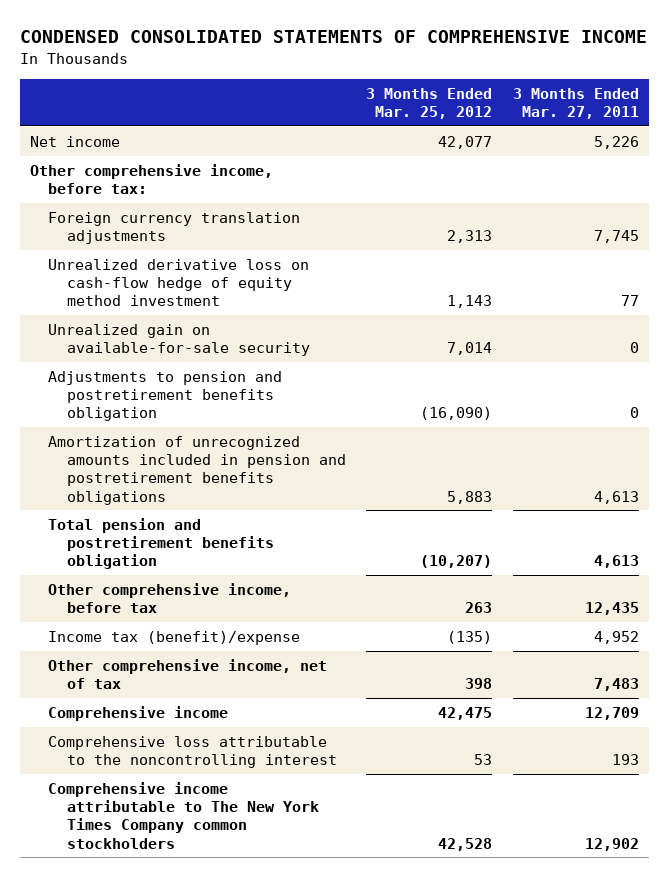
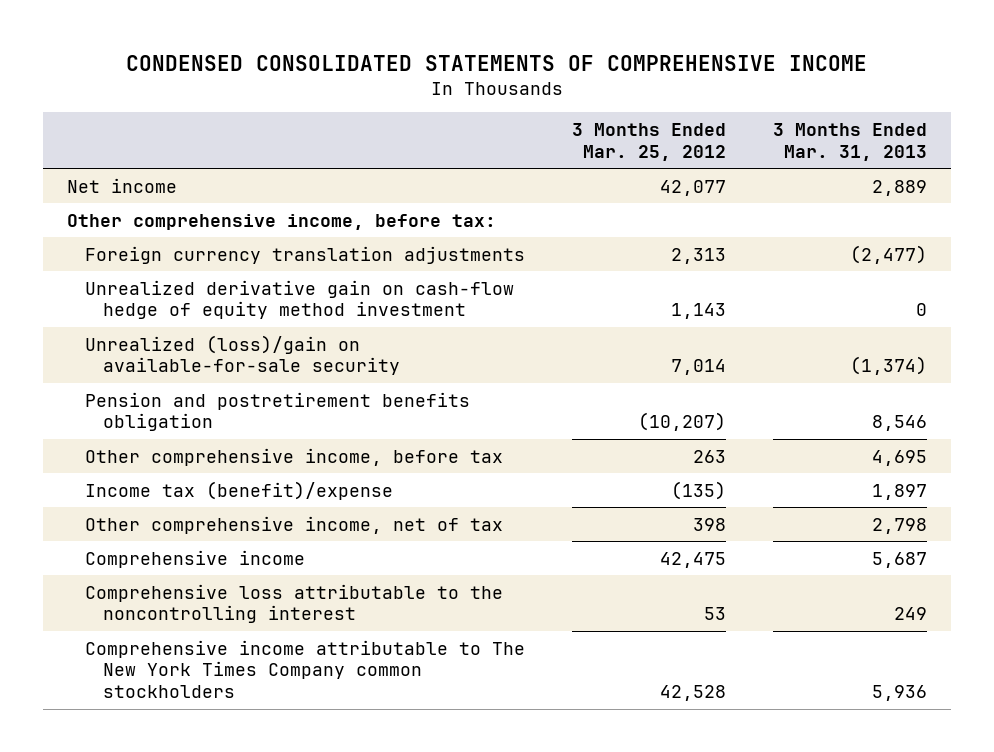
- | 3 Months Ended Mar. 25, 2012 | 3 Months Ended Mar. 27, 2011
+ | 3 Months Ended Mar. 25, 2012 | 3 Months Ended Mar. 31, 2013
- Unrealized derivative loss on cash-flow hedge of equity method investment | 1,143 | 77
- Unrealized gain on available-for-sale security | 7,014 | 0
- Adjustments to pension and postretirement benefits obligation | (16,090) | 0
- Amortization of unrecognized amounts included in pension and postretirement benefits obligations | 5,883 | 4,613
- Total pension and postretirement benefits obligation | (10,207) | 4,613
+ Unrealized derivative gain on cash-flow hedge of equity method investment | 1,143 | 0
+ Unrealized (loss)/gain on available-for-sale security | 7,014 | (1,374)
+ Pension and postretirement benefits obligation | (10,207) | 8,546

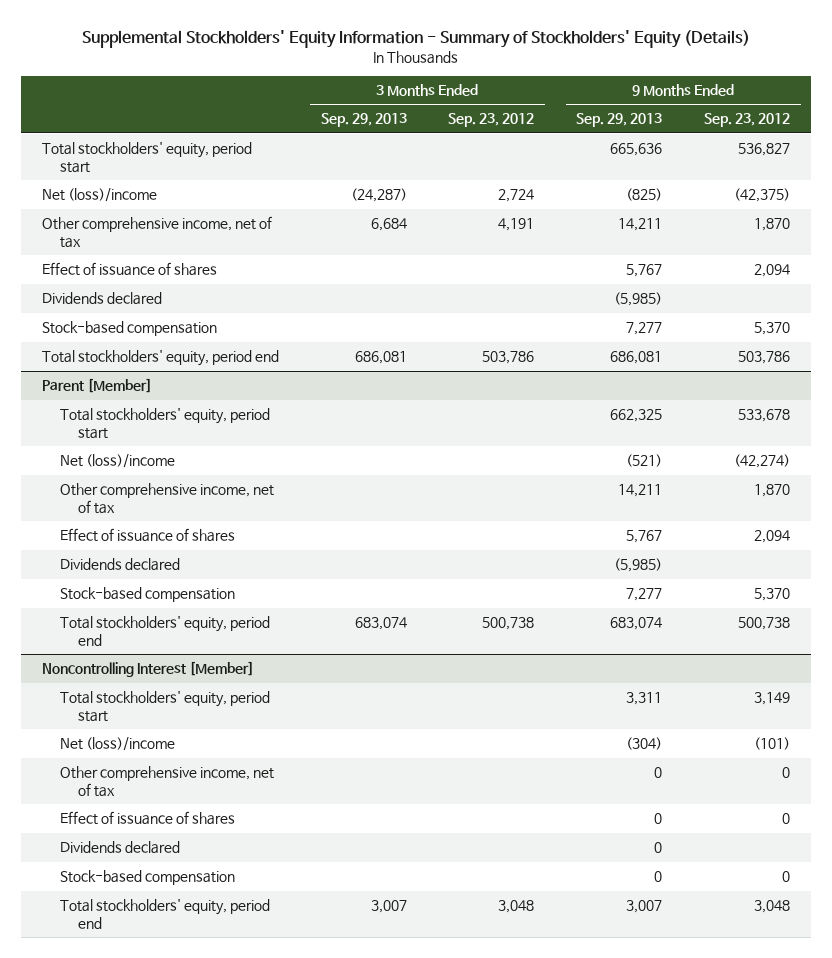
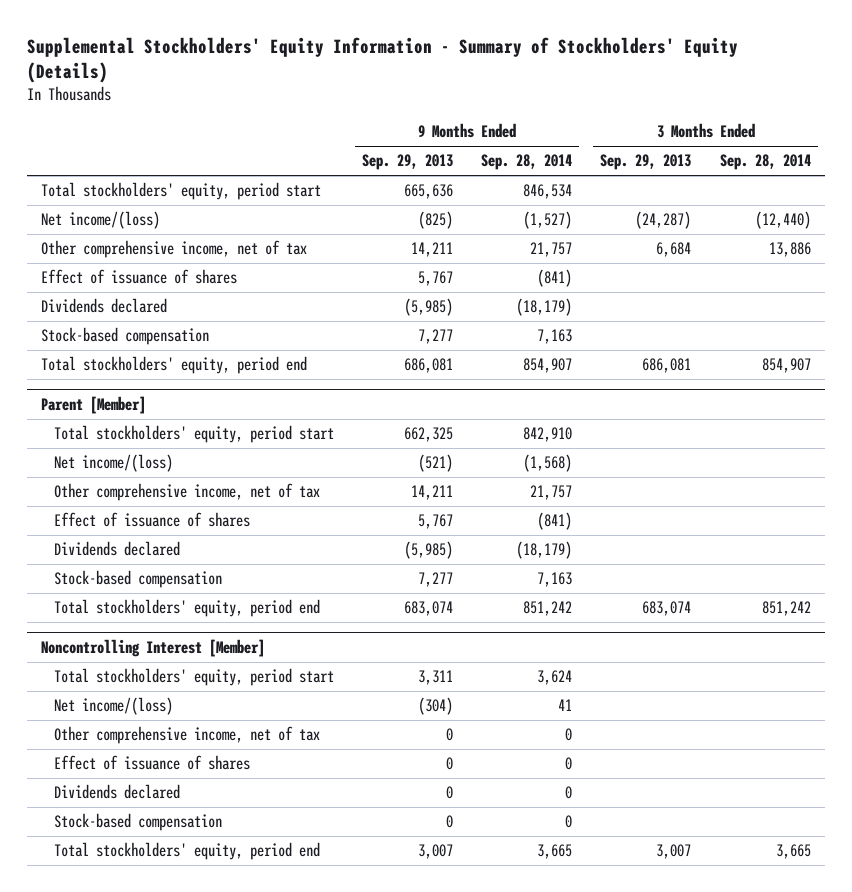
- | 3 Months Ended Sep. 29, 2013 | 3 Months Ended Sep. 23, 2012 | 9 Months Ended Sep. 29, 2013 | 9 Months Ended Sep. 23, 2012
+ | 9 Months Ended Sep. 29, 2013 | 9 Months Ended Sep. 28, 2014 | 3 Months Ended Sep. 29, 2013 | 3 Months Ended Sep. 28, 2014
- Net (loss)/income | (24,287) | 2,724 | (825) | (42,375)
+ Net income/(loss) | (825) | (1,527) | (24,287) | (12,440)
@ Parent [Member]
- Net (loss)/income | | | (521) | (42,274)
+ Net income/(loss) | (521) | (1,568) | |
@ Noncontrolling Interest [Member]
- Net (loss)/income | | | (304) | (101)
+ Net income/(loss) | (304) | 41 | |

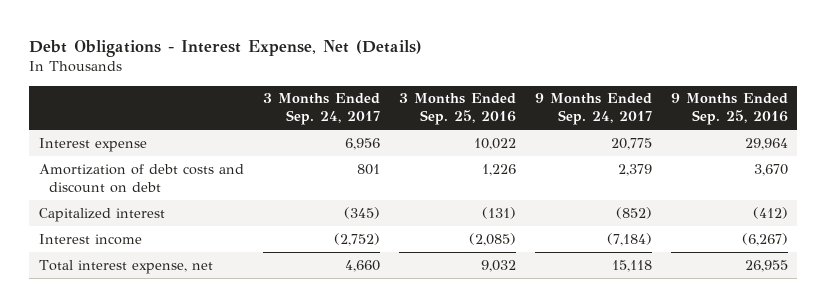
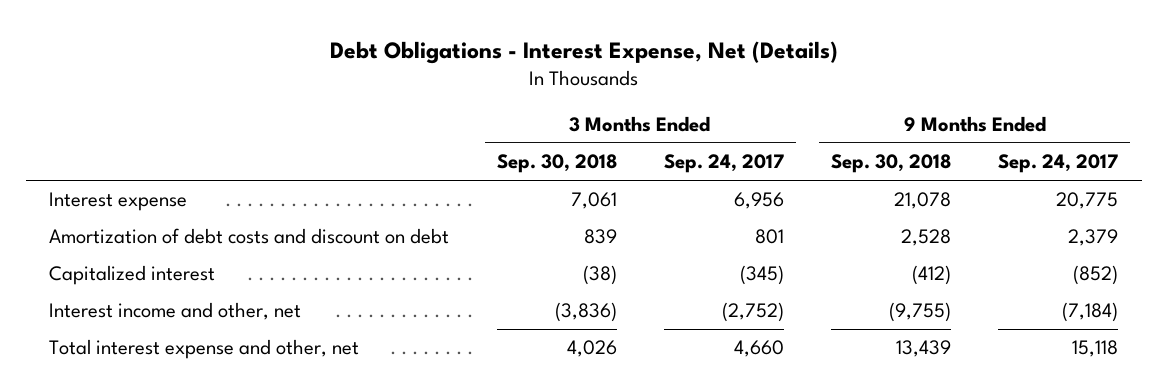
- | 3 Months Ended Sep. 24, 2017 | 3 Months Ended Sep. 25, 2016 | 9 Months Ended Sep. 24, 2017 | 9 Months Ended Sep. 25, 2016
+ | 3 Months Ended Sep. 30, 2018 | 3 Months Ended Sep. 24, 2017 | 9 Months Ended Sep. 30, 2018 | 9 Months Ended Sep. 24, 2017
- Interest income | (2,752) | (2,085) | (7,184) | (6,267)
- Total interest expense, net | 4,660 | 9,032 | 15,118 | 26,955
+ Interest income and other, net | (3,836) | (2,752) | (9,755) | (7,184)
+ Total interest expense and other, net | 4,026 | 4,660 | 13,439 | 15,118

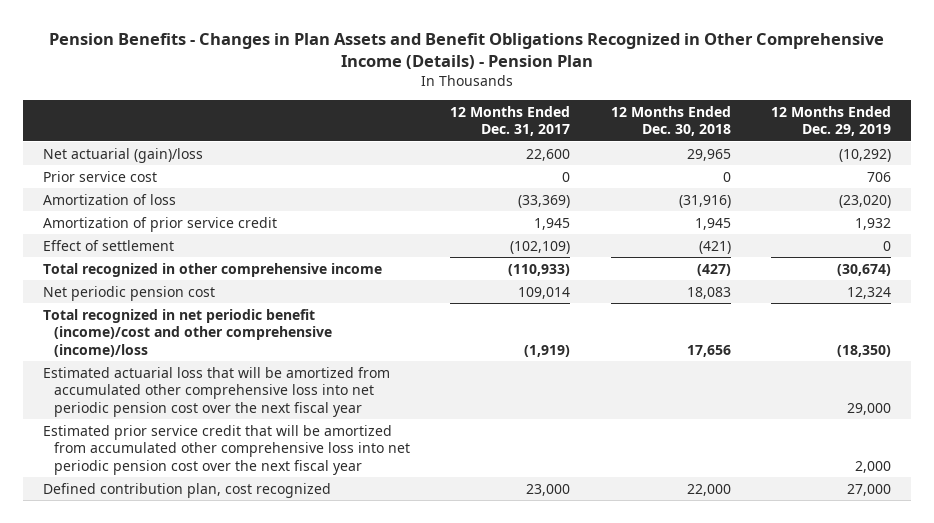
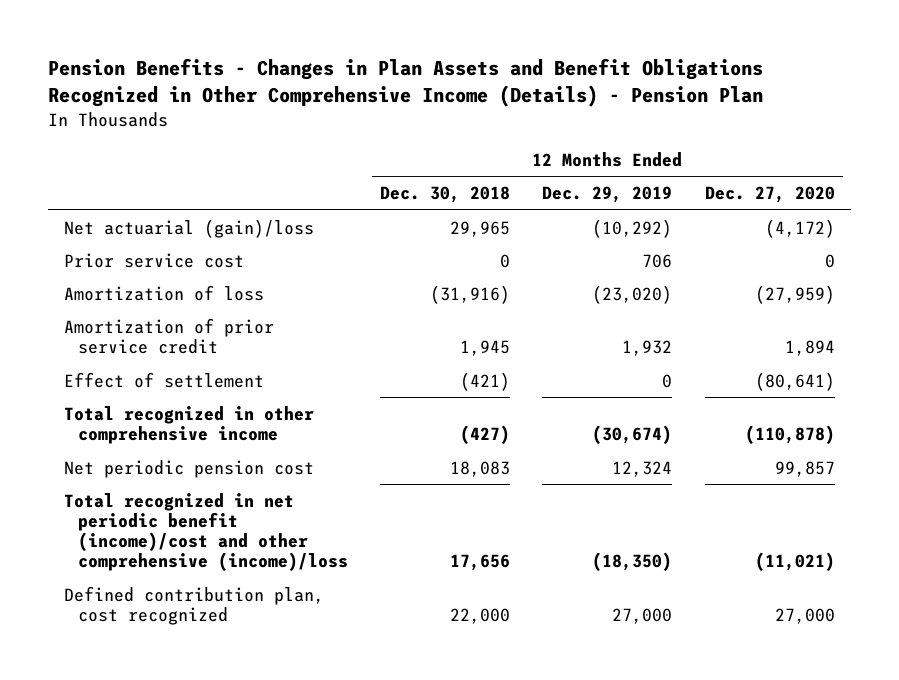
- | 12 Months Ended Dec. 31, 2017 | 12 Months Ended Dec. 30, 2018 | 12 Months Ended Dec. 29, 2019
+ | 12 Months Ended Dec. 30, 2018 | 12 Months Ended Dec. 29, 2019 | 12 Months Ended Dec. 27, 2020
- Estimated actuarial loss that will be amortized from accumulated other comprehensive loss into net periodic pension cost over the next fiscal year | | | 29,000
- Estimated prior service credit that will be amortized from accumulated other comprehensive loss into net periodic pension cost over the next fiscal year | | | 2,000

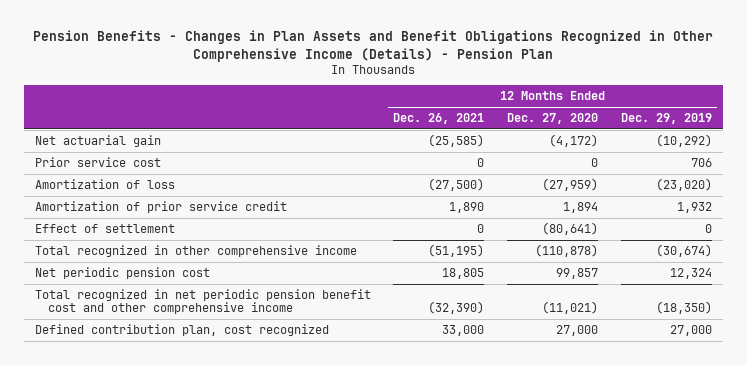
- | 12 Months Ended Dec. 30, 2018 | 12 Months Ended Dec. 29, 2019 | 12 Months Ended Dec. 27, 2020
+ | 12 Months Ended Dec. 26, 2021 | 12 Months Ended Dec. 27, 2020 | 12 Months Ended Dec. 29, 2019
- Net actuarial (gain)/loss | 29,965 | (10,292) | (4,172)
+ Net actuarial gain | (25,585) | (4,172) | (10,292)
- Total recognized in net periodic benefit (income)/cost and other comprehensive (income)/loss | 17,656 | (18,350) | (11,021)
+ Total recognized in net periodic pension benefit cost and other comprehensive income | (32,390) | (11,021) | (18,350)

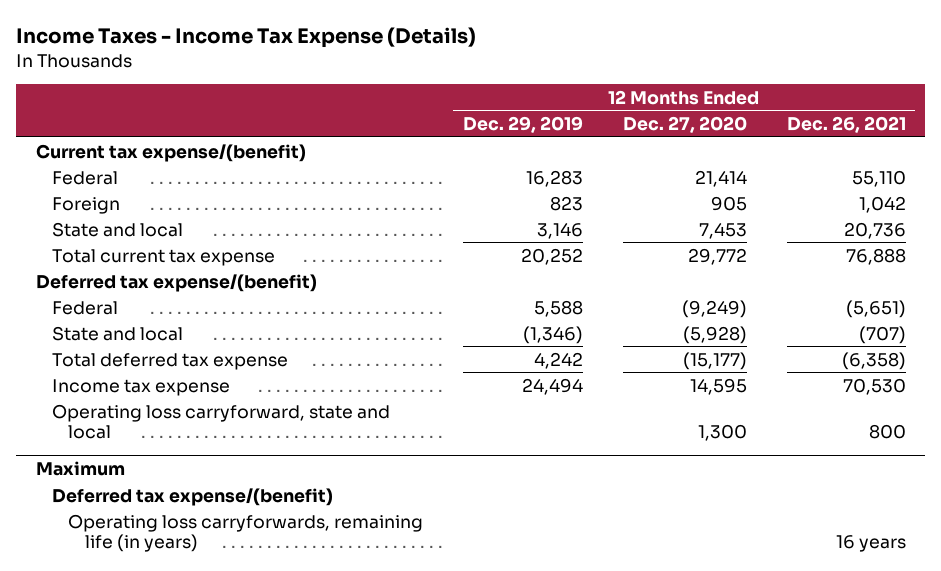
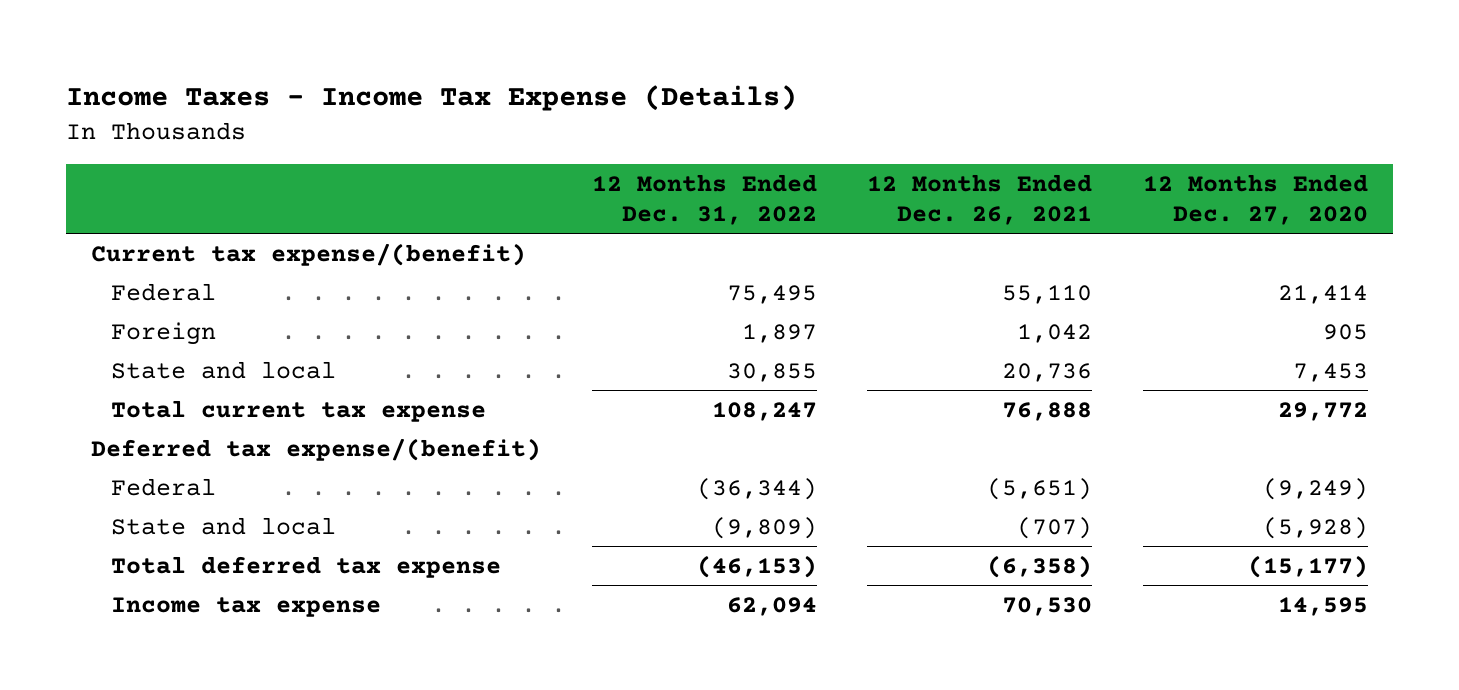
- | 12 Months Ended Dec. 29, 2019 | 12 Months Ended Dec. 27, 2020 | 12 Months Ended Dec. 26, 2021
+ | 12 Months Ended Dec. 31, 2022 | 12 Months Ended Dec. 26, 2021 | 12 Months Ended Dec. 27, 2020
- Operating loss carryforward, state and local | | 1,300 | 800
- Maximum
- Deferred tax expense/(benefit)
- Operating loss carryforwards, remaining life (in years) | | | 16 years

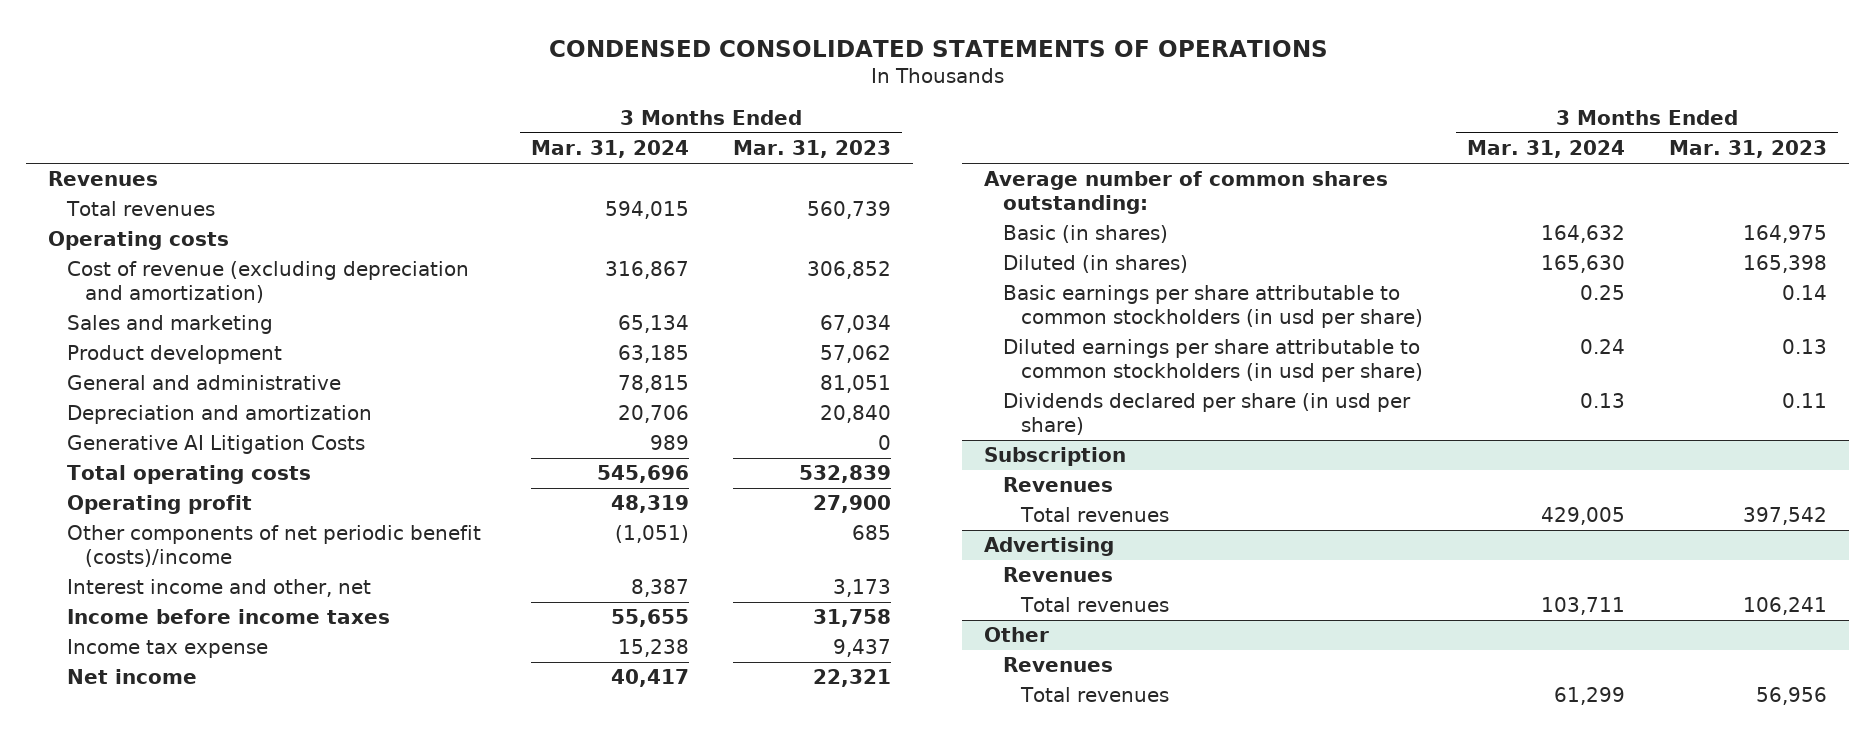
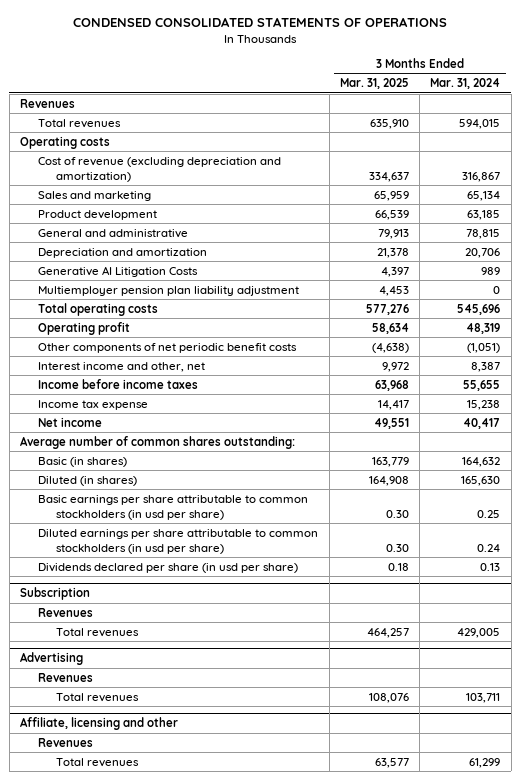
- | 3 Months Ended Mar. 31, 2024 | 3 Months Ended Mar. 31, 2023
+ | 3 Months Ended Mar. 31, 2025 | 3 Months Ended Mar. 31, 2024
+ Multiemployer pension plan liability adjustment | 4,453 | 0
- Other components of net periodic benefit (costs)/income | (1,051) | 685
+ Other components of net periodic benefit costs | (4,638) | (1,051)
- Other
+ Affiliate, licensing and other

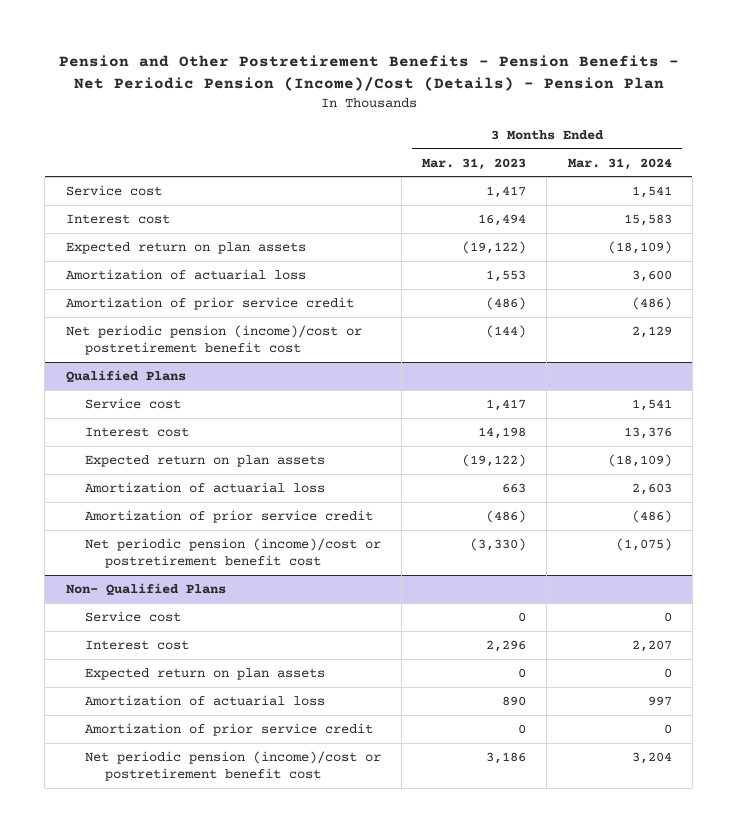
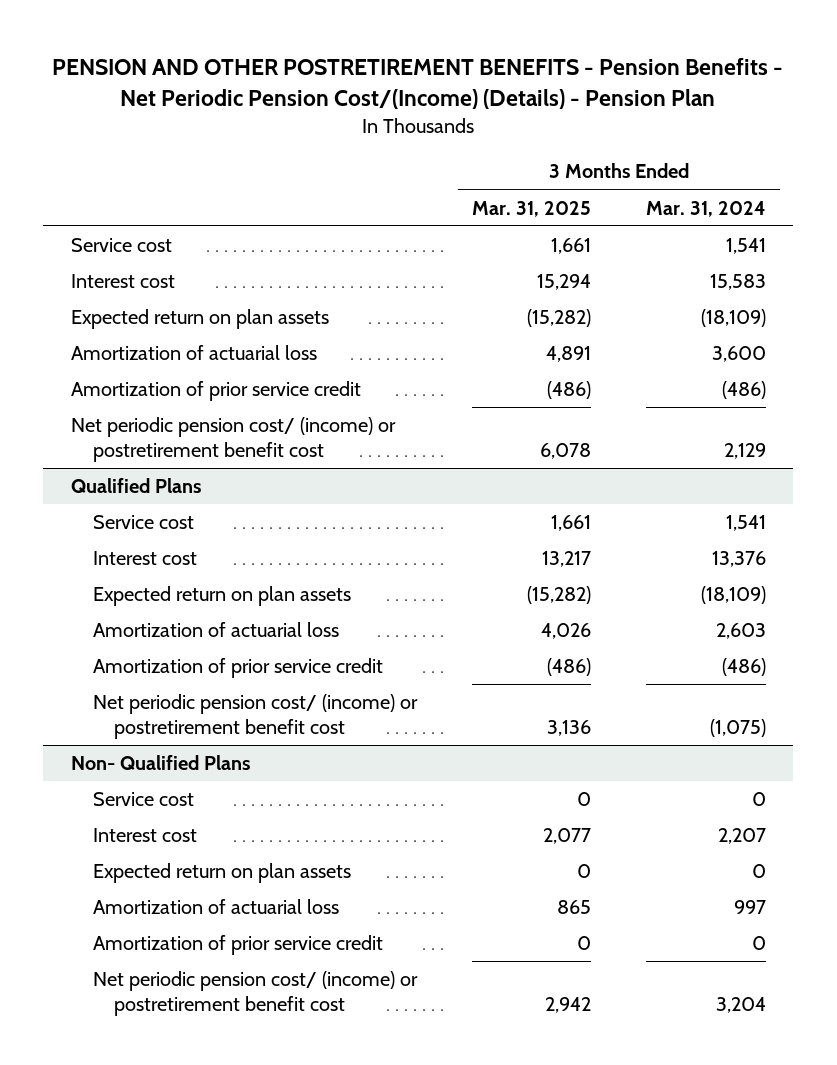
- Pension and Other Postretirement Benefits - Pension Benefits - Net Periodic Pension (Income)/Cost (Details) - Pension Plan
+ PENSION AND OTHER POSTRETIREMENT BENEFITS - Pension Benefits - Net Periodic Pension Cost/(Income) (Details) - Pension Plan
- | 3 Months Ended Mar. 31, 2023 | 3 Months Ended Mar. 31, 2024
+ | 3 Months Ended Mar. 31, 2025 | 3 Months Ended Mar. 31, 2024
- Net periodic pension (income)/cost or postretirement benefit cost | (144) | 2,129
+ Net periodic pension cost/ (income) or postretirement benefit cost | 6,078 | 2,129
@ Qualified Plans
- Net periodic pension (income)/cost or postretirement benefit cost | (3,330) | (1,075)
+ Net periodic pension cost/ (income) or postretirement benefit cost | 3,136 | (1,075)
@ Non- Qualified Plans
- Net periodic pension (income)/cost or postretirement benefit cost | 3,186 | 3,204
+ Net periodic pension cost/ (income) or postretirement benefit cost | 2,942 | 3,204

